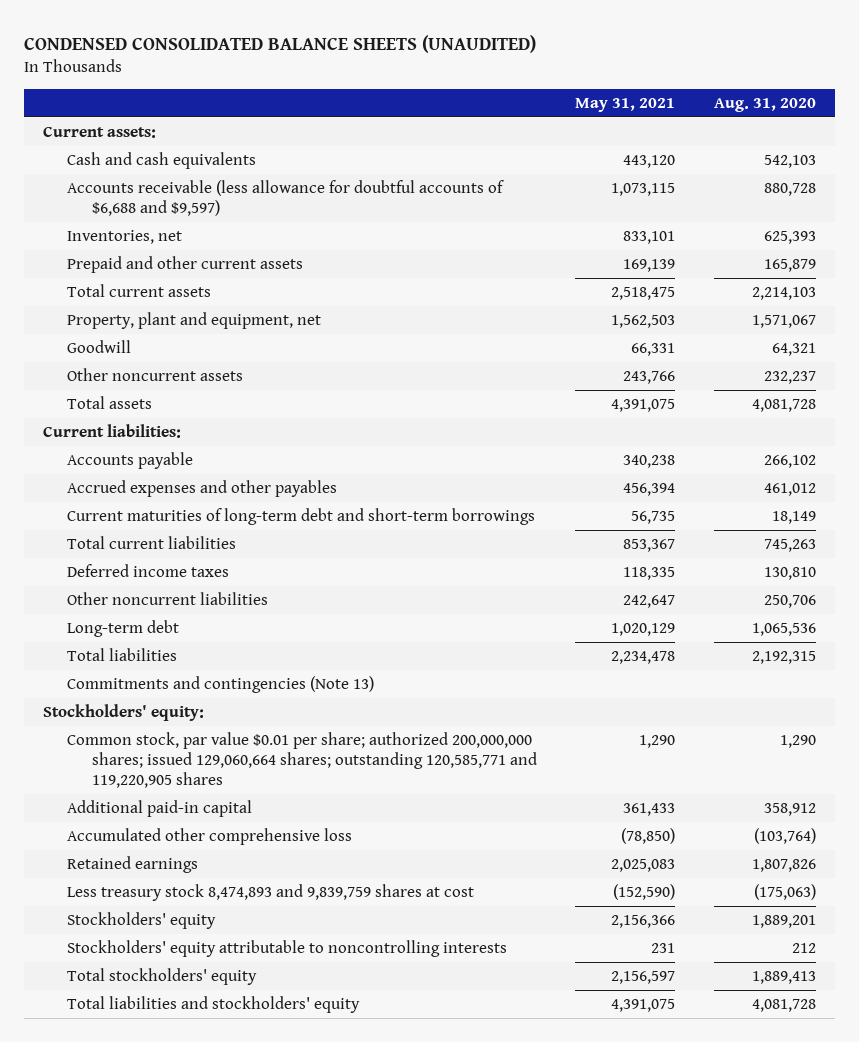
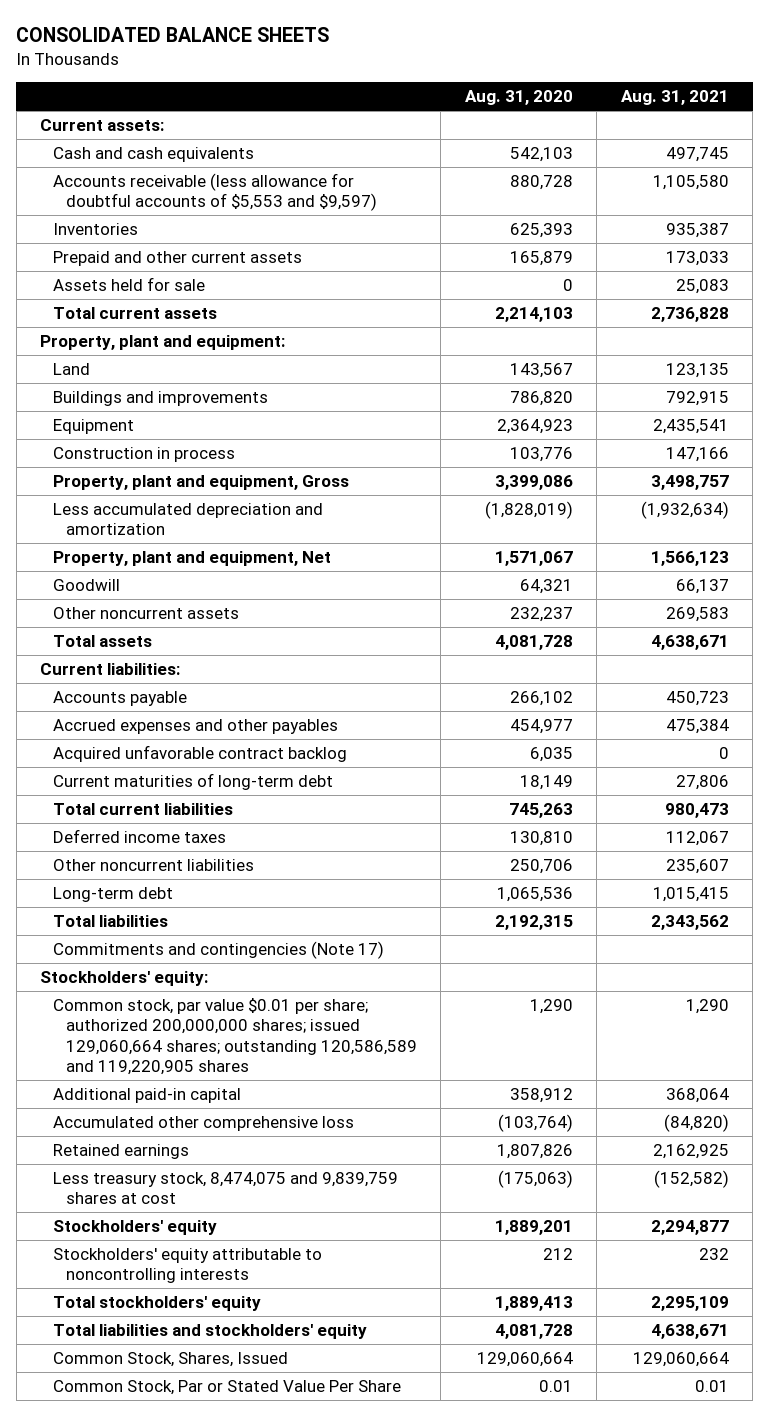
- CONDENSED CONSOLIDATED BALANCE SHEETS (UNAUDITED)
+ CONSOLIDATED BALANCE SHEETS
- | May 31, 2021 | Aug. 31, 2020
+ | Aug. 31, 2020 | Aug. 31, 2021
- Accounts receivable (less allowance for doubtful accounts of $6,688 and $9,597) | 1,073,115 | 880,728
- Inventories, net | 833,101 | 625,393
+ Accounts receivable (less allowance for doubtful accounts of $5,553 and $9,597) | 880,728 | 1,105,580
+ Inventories | 625,393 | 935,387
+ Assets held for sale | 0 | 25,083
- Property, plant and equipment, net | 1,562,503 | 1,571,067
+ Property, plant and equipment:
+ Land | 143,567 | 123,135
+ Buildings and improvements | 786,820 | 792,915
+ Equipment | 2,364,923 | 2,435,541
+ Construction in process | 103,776 | 147,166
+ Property, plant and equipment, Gross | 3,399,086 | 3,498,757
+ Less accumulated depreciation and amortization | (1,828,019) | (1,932,634)
+ Property, plant and equipment, Net | 1,571,067 | 1,566,123
- Accrued expenses and other payables | 456,394 | 461,012
- Current maturities of long-term debt and short-term borrowings | 56,735 | 18,149
+ Accrued expenses and other payables | 454,977 | 475,384
+ Acquired unfavorable contract backlog | 6,035 | 0
+ Current maturities of long-term debt | 18,149 | 27,806
- Commitments and contingencies (Note 13)
+ Commitments and contingencies (Note 17)
- Common stock, par value $0.01 per share; authorized 200,000,000 shares; issued 129,060,664 shares; outstanding 120,585,771 and 119,220,905 shares | 1,290 | 1,290
+ Common stock, par value $0.01 per share; authorized 200,000,000 shares; issued 129,060,664 shares; outstanding 120,586,589 and 119,220,905 shares | 1,290 | 1,290
- Less treasury stock 8,474,893 and 9,839,759 shares at cost | (152,590) | (175,063)
+ Less treasury stock, 8,474,075 and 9,839,759 shares at cost | (175,063) | (152,582)
+ Common Stock, Shares, Issued | 129,060,664 | 129,060,664
+ Common Stock, Par or Stated Value Per Share | 0.01 | 0.01

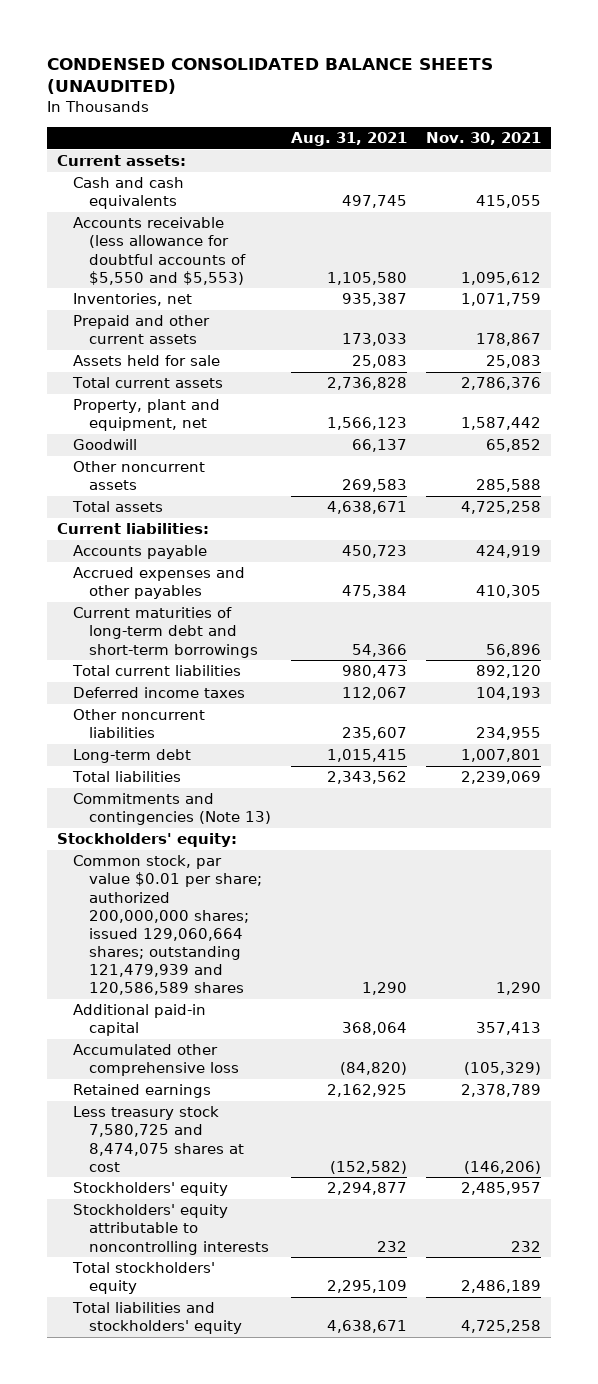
- CONSOLIDATED BALANCE SHEETS
+ CONDENSED CONSOLIDATED BALANCE SHEETS (UNAUDITED)
- | Aug. 31, 2020 | Aug. 31, 2021
+ | Aug. 31, 2021 | Nov. 30, 2021
- Accounts receivable (less allowance for doubtful accounts of $5,553 and $9,597) | 880,728 | 1,105,580
- Inventories | 625,393 | 935,387
+ Accounts receivable (less allowance for doubtful accounts of $5,550 and $5,553) | 1,105,580 | 1,095,612
+ Inventories, net | 935,387 | 1,071,759
- Property, plant and equipment:
- Land | 143,567 | 123,135
- Buildings and improvements | 786,820 | 792,915
- Equipment | 2,364,923 | 2,435,541
- Construction in process | 103,776 | 147,166
- Property, plant and equipment, Gross | 3,399,086 | 3,498,757
- Less accumulated depreciation and amortization | (1,828,019) | (1,932,634)
- Property, plant and equipment, Net | 1,571,067 | 1,566,123
+ Property, plant and equipment, net | 1,566,123 | 1,587,442
- Acquired unfavorable contract backlog | 6,035 | 0
- Current maturities of long-term debt | 18,149 | 27,806
+ Current maturities of long-term debt and short-term borrowings | 54,366 | 56,896
- Commitments and contingencies (Note 17)
+ Commitments and contingencies (Note 13)
- Common stock, par value $0.01 per share; authorized 200,000,000 shares; issued 129,060,664 shares; outstanding 120,586,589 and 119,220,905 shares | 1,290 | 1,290
+ Common stock, par value $0.01 per share; authorized 200,000,000 shares; issued 129,060,664 shares; outstanding 121,479,939 and 120,586,589 shares | 1,290 | 1,290
- Less treasury stock, 8,474,075 and 9,839,759 shares at cost | (175,063) | (152,582)
+ Less treasury stock 7,580,725 and 8,474,075 shares at cost | (152,582) | (146,206)
- Common Stock, Shares, Issued | 129,060,664 | 129,060,664
- Common Stock, Par or Stated Value Per Share | 0.01 | 0.01

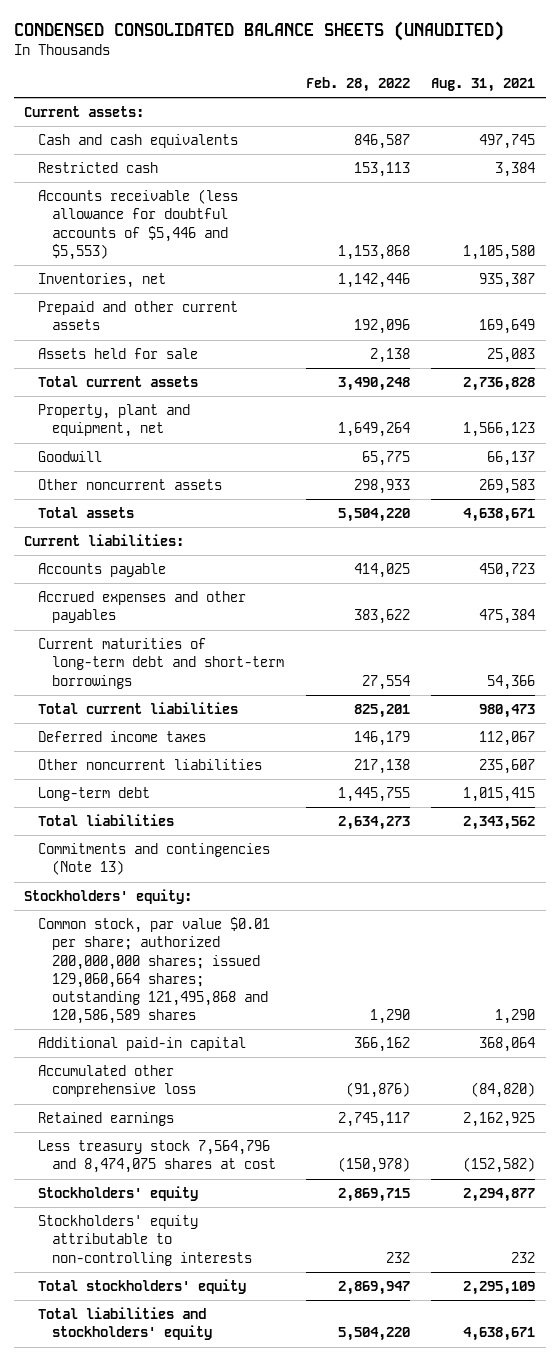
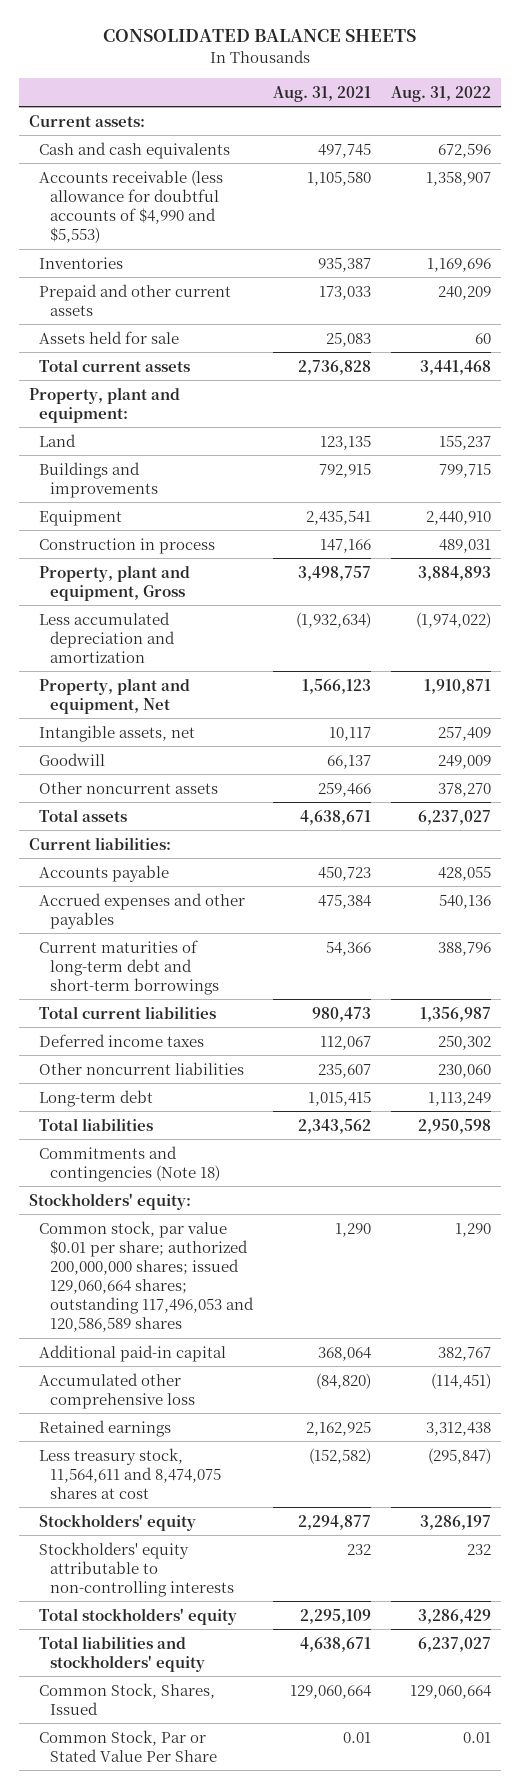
- CONDENSED CONSOLIDATED BALANCE SHEETS (UNAUDITED)
+ CONSOLIDATED BALANCE SHEETS
- | Feb. 28, 2022 | Aug. 31, 2021
+ | Aug. 31, 2021 | Aug. 31, 2022
- Restricted cash | 153,113 | 3,384
- Accounts receivable (less allowance for doubtful accounts of $5,446 and $5,553) | 1,153,868 | 1,105,580
- Inventories, net | 1,142,446 | 935,387
- Prepaid and other current assets | 192,096 | 169,649
+ Accounts receivable (less allowance for doubtful accounts of $4,990 and $5,553) | 1,105,580 | 1,358,907
+ Inventories | 935,387 | 1,169,696
+ Prepaid and other current assets | 173,033 | 240,209
- Property, plant and equipment, net | 1,649,264 | 1,566,123
+ Property, plant and equipment:
+ Land | 123,135 | 155,237
+ Buildings and improvements | 792,915 | 799,715
+ Equipment | 2,435,541 | 2,440,910
+ Construction in process | 147,166 | 489,031
+ Property, plant and equipment, Gross | 3,498,757 | 3,884,893
+ Less accumulated depreciation and amortization | (1,932,634) | (1,974,022)
+ Property, plant and equipment, Net | 1,566,123 | 1,910,871
+ Intangible assets, net | 10,117 | 257,409
- Other noncurrent assets | 298,933 | 269,583
+ Other noncurrent assets | 259,466 | 378,270
- Commitments and contingencies (Note 13)
+ Commitments and contingencies (Note 18)
- Common stock, par value $0.01 per share; authorized 200,000,000 shares; issued 129,060,664 shares; outstanding 121,495,868 and 120,586,589 shares | 1,290 | 1,290
+ Common stock, par value $0.01 per share; authorized 200,000,000 shares; issued 129,060,664 shares; outstanding 117,496,053 and 120,586,589 shares | 1,290 | 1,290
- Less treasury stock 7,564,796 and 8,474,075 shares at cost | (150,978) | (152,582)
+ Less treasury stock, 11,564,611 and 8,474,075 shares at cost | (152,582) | (295,847)
+ Common Stock, Shares, Issued | 129,060,664 | 129,060,664
+ Common Stock, Par or Stated Value Per Share | 0.01 | 0.01

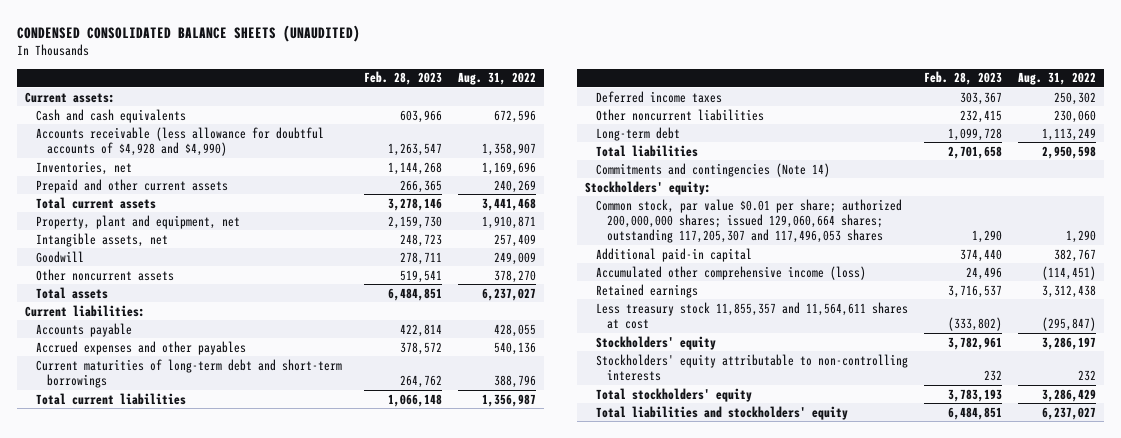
- CONSOLIDATED BALANCE SHEETS
+ CONDENSED CONSOLIDATED BALANCE SHEETS (UNAUDITED)
- | Aug. 31, 2021 | Aug. 31, 2022
+ | Feb. 28, 2023 | Aug. 31, 2022
- Accounts receivable (less allowance for doubtful accounts of $4,990 and $5,553) | 1,105,580 | 1,358,907
- Inventories | 935,387 | 1,169,696
- Prepaid and other current assets | 173,033 | 240,209
- Assets held for sale | 25,083 | 60
+ Accounts receivable (less allowance for doubtful accounts of $4,928 and $4,990) | 1,263,547 | 1,358,907
+ Inventories, net | 1,144,268 | 1,169,696
+ Prepaid and other current assets | 266,365 | 240,269
- Property, plant and equipment:
- Land | 123,135 | 155,237
- Buildings and improvements | 792,915 | 799,715
- Equipment | 2,435,541 | 2,440,910
- Construction in process | 147,166 | 489,031
- Property, plant and equipment, Gross | 3,498,757 | 3,884,893
- Less accumulated depreciation and amortization | (1,932,634) | (1,974,022)
- Property, plant and equipment, Net | 1,566,123 | 1,910,871
+ Property, plant and equipment, net | 2,159,730 | 1,910,871
- Commitments and contingencies (Note 18)
+ Commitments and contingencies (Note 14)
- Common stock, par value $0.01 per share; authorized 200,000,000 shares; issued 129,060,664 shares; outstanding 117,496,053 and 120,586,589 shares | 1,290 | 1,290
+ Common stock, par value $0.01 per share; authorized 200,000,000 shares; issued 129,060,664 shares; outstanding 117,205,307 and 117,496,053 shares | 1,290 | 1,290
- Accumulated other comprehensive loss | (84,820) | (114,451)
+ Accumulated other comprehensive income (loss) | 24,496 | (114,451)
- Less treasury stock, 11,564,611 and 8,474,075 shares at cost | (152,582) | (295,847)
+ Less treasury stock 11,855,357 and 11,564,611 shares at cost | (333,802) | (295,847)
- Common Stock, Shares, Issued | 129,060,664 | 129,060,664
- Common Stock, Par or Stated Value Per Share | 0.01 | 0.01

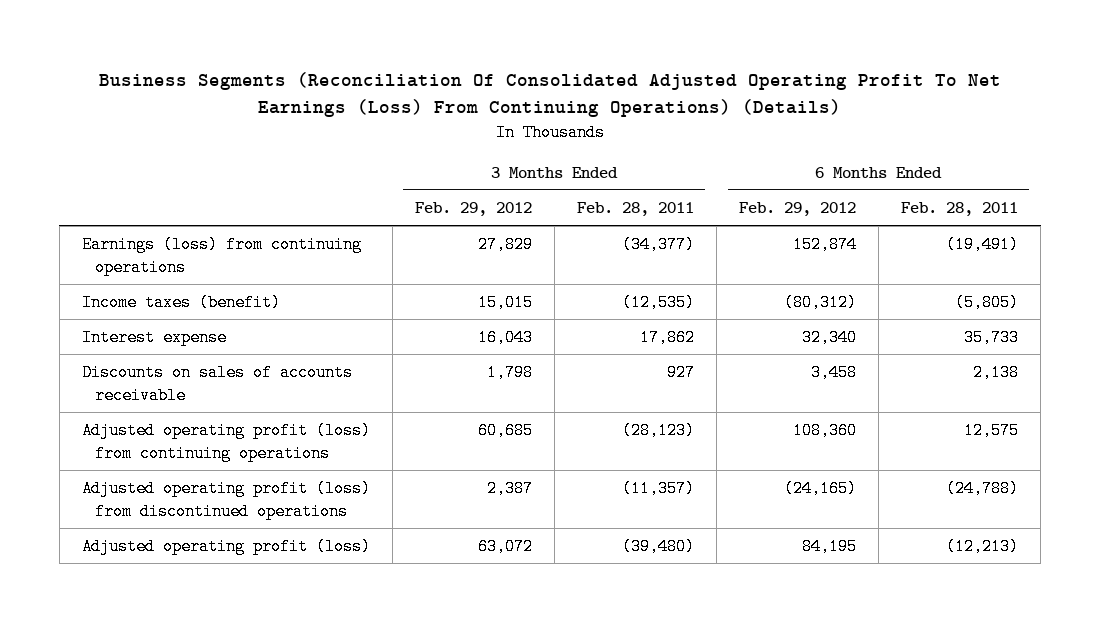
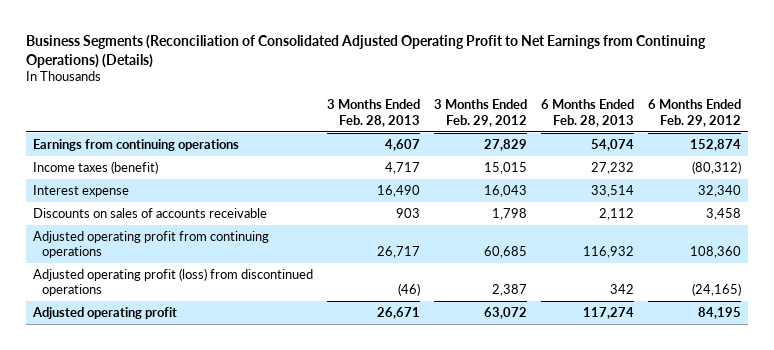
- Business Segments (Reconciliation Of Consolidated Adjusted Operating Profit To Net Earnings (Loss) From Continuing Operations) (Details)
+ Business Segments (Reconciliation of Consolidated Adjusted Operating Profit to Net Earnings from Continuing Operations) (Details)
- | 3 Months Ended Feb. 29, 2012 | 3 Months Ended Feb. 28, 2011 | 6 Months Ended Feb. 29, 2012 | 6 Months Ended Feb. 28, 2011
+ | 3 Months Ended Feb. 28, 2013 | 3 Months Ended Feb. 29, 2012 | 6 Months Ended Feb. 28, 2013 | 6 Months Ended Feb. 29, 2012
- Earnings (loss) from continuing operations | 27,829 | (34,377) | 152,874 | (19,491)
+ Earnings from continuing operations | 4,607 | 27,829 | 54,074 | 152,874
- Adjusted operating profit (loss) from continuing operations | 60,685 | (28,123) | 108,360 | 12,575
+ Adjusted operating profit from continuing operations | 26,717 | 60,685 | 116,932 | 108,360
- Adjusted operating profit (loss) | 63,072 | (39,480) | 84,195 | (12,213)
+ Adjusted operating profit | 26,671 | 63,072 | 117,274 | 84,195

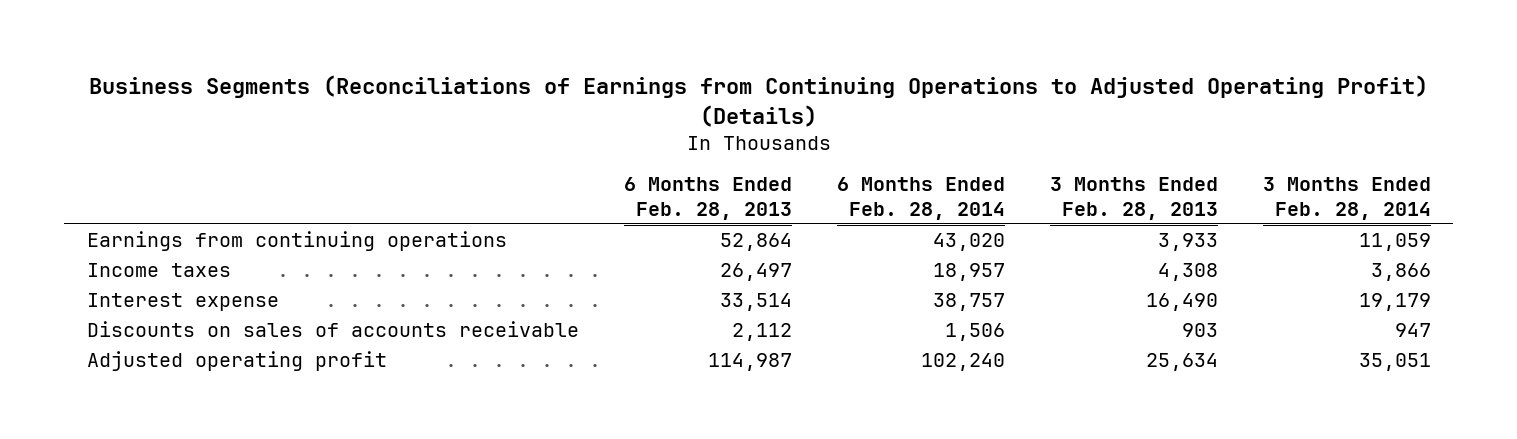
- Business Segments (Reconciliation of Consolidated Adjusted Operating Profit to Net Earnings from Continuing Operations) (Details)
+ Business Segments (Reconciliations of Earnings from Continuing Operations to Adjusted Operating Profit) (Details)
- | 3 Months Ended Feb. 28, 2013 | 3 Months Ended Feb. 29, 2012 | 6 Months Ended Feb. 28, 2013 | 6 Months Ended Feb. 29, 2012
+ | 6 Months Ended Feb. 28, 2013 | 6 Months Ended Feb. 28, 2014 | 3 Months Ended Feb. 28, 2013 | 3 Months Ended Feb. 28, 2014
- Earnings from continuing operations | 4,607 | 27,829 | 54,074 | 152,874
- Income taxes (benefit) | 4,717 | 15,015 | 27,232 | (80,312)
+ Earnings from continuing operations | 52,864 | 43,020 | 3,933 | 11,059
+ Income taxes | 26,497 | 18,957 | 4,308 | 3,866
- Adjusted operating profit from continuing operations | 26,717 | 60,685 | 116,932 | 108,360
- Adjusted operating profit (loss) from discontinued operations | (46) | 2,387 | 342 | (24,165)
- Adjusted operating profit | 26,671 | 63,072 | 117,274 | 84,195
+ Adjusted operating profit | 114,987 | 102,240 | 25,634 | 35,051

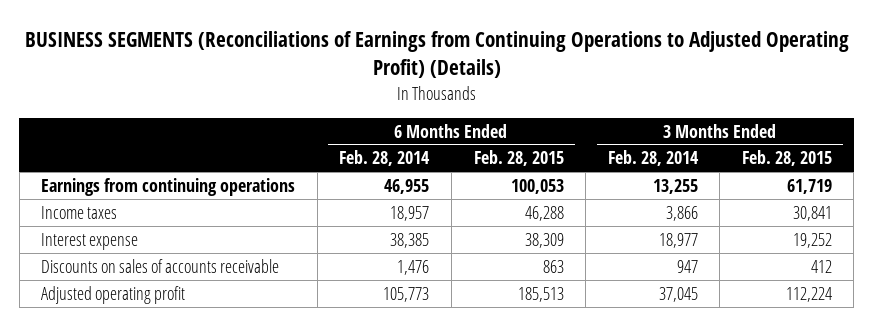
- Business Segments (Reconciliations of Earnings from Continuing Operations to Adjusted Operating Profit) (Details)
+ BUSINESS SEGMENTS (Reconciliations of Earnings from Continuing Operations to Adjusted Operating Profit) (Details)
- | 6 Months Ended Feb. 28, 2013 | 6 Months Ended Feb. 28, 2014 | 3 Months Ended Feb. 28, 2013 | 3 Months Ended Feb. 28, 2014
+ | 6 Months Ended Feb. 28, 2014 | 6 Months Ended Feb. 28, 2015 | 3 Months Ended Feb. 28, 2014 | 3 Months Ended Feb. 28, 2015
- Earnings from continuing operations | 52,864 | 43,020 | 3,933 | 11,059
+ Earnings from continuing operations | 46,955 | 100,053 | 13,255 | 61,719
- Interest expense | 33,514 | 38,757 | 16,490 | 19,179
- Discounts on sales of accounts receivable | 2,112 | 1,506 | 903 | 947
- Adjusted operating profit | 114,987 | 102,240 | 25,634 | 35,051
+ Interest expense | 38,385 | 38,309 | 18,977 | 19,252
+ Discounts on sales of accounts receivable | 1,476 | 863 | 947 | 412
+ Adjusted operating profit | 105,773 | 185,513 | 37,045 | 112,224

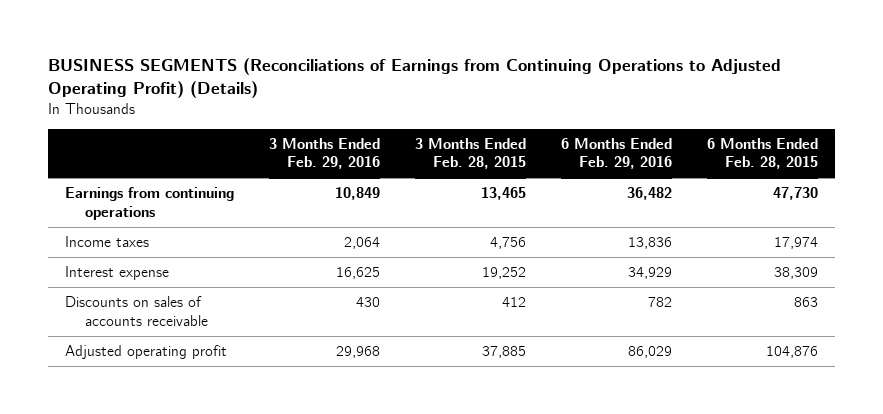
- | 6 Months Ended Feb. 28, 2014 | 6 Months Ended Feb. 28, 2015 | 3 Months Ended Feb. 28, 2014 | 3 Months Ended Feb. 28, 2015
+ | 3 Months Ended Feb. 29, 2016 | 3 Months Ended Feb. 28, 2015 | 6 Months Ended Feb. 29, 2016 | 6 Months Ended Feb. 28, 2015
- Earnings from continuing operations | 46,955 | 100,053 | 13,255 | 61,719
- Income taxes | 18,957 | 46,288 | 3,866 | 30,841
+ Earnings from continuing operations | 10,849 | 13,465 | 36,482 | 47,730
+ Income taxes | 2,064 | 4,756 | 13,836 | 17,974
- Adjusted operating profit | 105,773 | 185,513 | 37,045 | 112,224
+ Adjusted operating profit | 29,968 | 37,885 | 86,029 | 104,876

